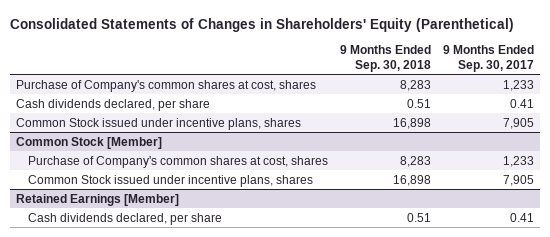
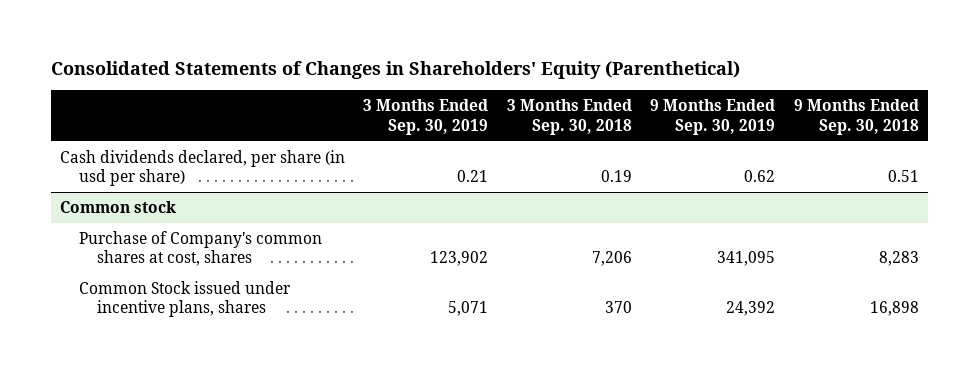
- | 9 Months Ended Sep. 30, 2018 | 9 Months Ended Sep. 30, 2017
+ | 3 Months Ended Sep. 30, 2019 | 3 Months Ended Sep. 30, 2018 | 9 Months Ended Sep. 30, 2019 | 9 Months Ended Sep. 30, 2018
- Purchase of Company's common shares at cost, shares | 8,283 | 1,233
- Cash dividends declared, per share | 0.51 | 0.41
- Common Stock issued under incentive plans, shares | 16,898 | 7,905
- Common Stock [Member]
+ Cash dividends declared, per share (in usd per share) | 0.21 | 0.19 | 0.62 | 0.51
+ Common stock
- Retained Earnings [Member]
- Cash dividends declared, per share | 0.51 | 0.41

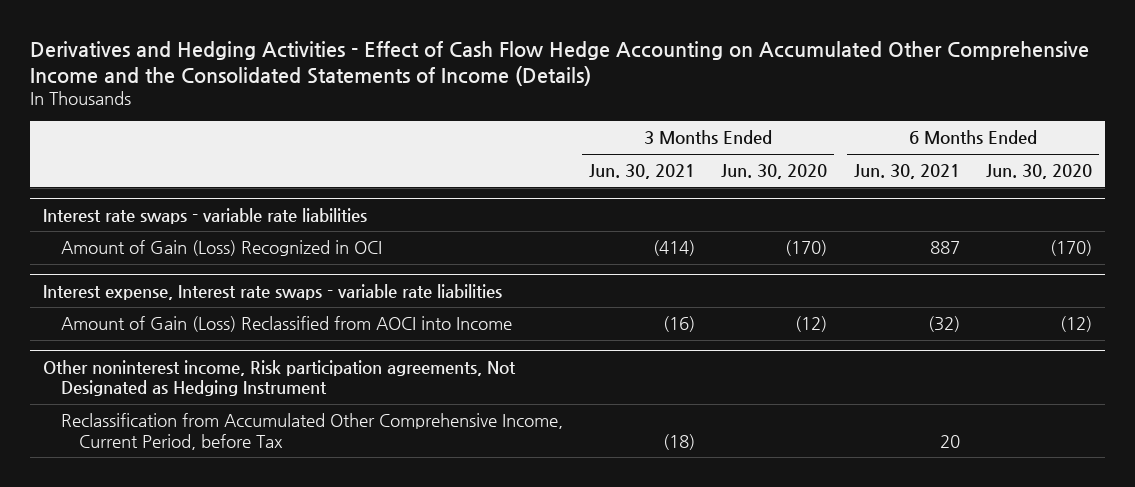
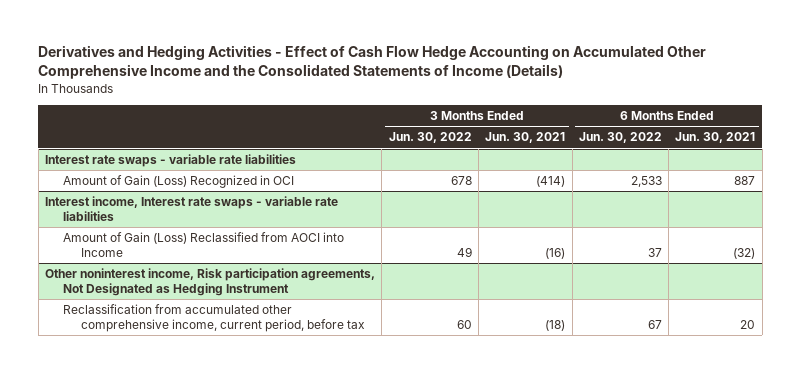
- | 3 Months Ended Jun. 30, 2021 | 3 Months Ended Jun. 30, 2020 | 6 Months Ended Jun. 30, 2021 | 6 Months Ended Jun. 30, 2020
+ | 3 Months Ended Jun. 30, 2022 | 3 Months Ended Jun. 30, 2021 | 6 Months Ended Jun. 30, 2022 | 6 Months Ended Jun. 30, 2021
- Interest expense, Interest rate swaps - variable rate liabilities
+ Interest income, Interest rate swaps - variable rate liabilities
@ Other noninterest income, Risk participation agreements, Not Designated as Hedging Instrument
- Reclassification from Accumulated Other Comprehensive Income, Current Period, before Tax | (18) | | 20 |
+ Reclassification from accumulated other comprehensive income, current period, before tax | 60 | (18) | 67 | 20

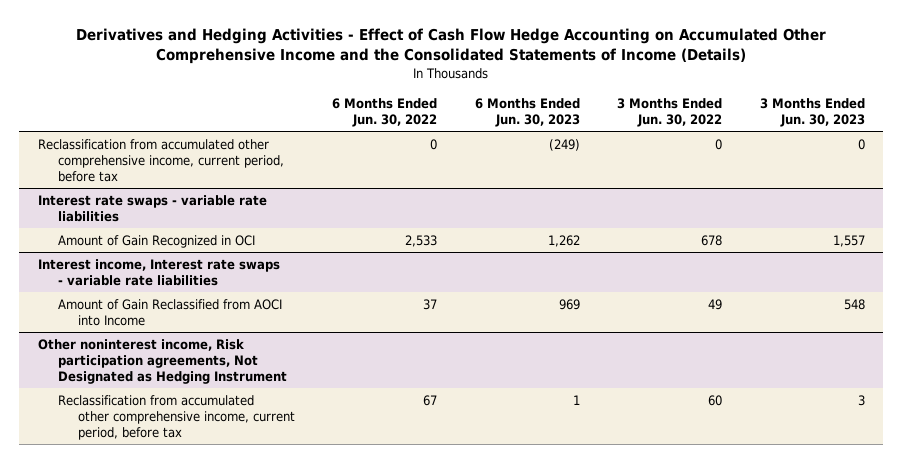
- | 3 Months Ended Jun. 30, 2022 | 3 Months Ended Jun. 30, 2021 | 6 Months Ended Jun. 30, 2022 | 6 Months Ended Jun. 30, 2021
+ | 6 Months Ended Jun. 30, 2022 | 6 Months Ended Jun. 30, 2023 | 3 Months Ended Jun. 30, 2022 | 3 Months Ended Jun. 30, 2023
+ Reclassification from accumulated other comprehensive income, current period, before tax | 0 | (249) | 0 | 0
@ Interest rate swaps - variable rate liabilities
- Amount of Gain (Loss) Recognized in OCI | 678 | (414) | 2,533 | 887
+ Amount of Gain Recognized in OCI | 2,533 | 1,262 | 678 | 1,557
@ Interest income, Interest rate swaps - variable rate liabilities
- Amount of Gain (Loss) Reclassified from AOCI into Income | 49 | (16) | 37 | (32)
+ Amount of Gain Reclassified from AOCI into Income | 37 | 969 | 49 | 548

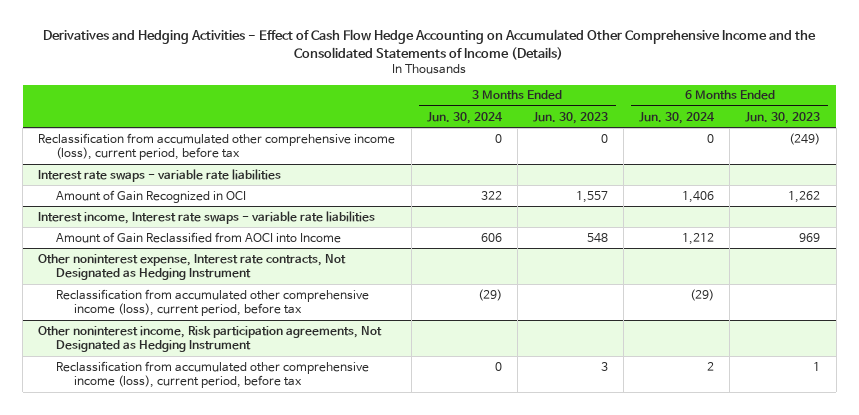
- | 6 Months Ended Jun. 30, 2022 | 6 Months Ended Jun. 30, 2023 | 3 Months Ended Jun. 30, 2022 | 3 Months Ended Jun. 30, 2023
+ | 3 Months Ended Jun. 30, 2024 | 3 Months Ended Jun. 30, 2023 | 6 Months Ended Jun. 30, 2024 | 6 Months Ended Jun. 30, 2023
- Reclassification from accumulated other comprehensive income, current period, before tax | 0 | (249) | 0 | 0
+ Reclassification from accumulated other comprehensive income (loss), current period, before tax | 0 | 0 | 0 | (249)
+ Other noninterest expense, Interest rate contracts, Not Designated as Hedging Instrument
+ Reclassification from accumulated other comprehensive income (loss), current period, before tax | (29) | | (29) |
@ Other noninterest income, Risk participation agreements, Not Designated as Hedging Instrument
- Reclassification from accumulated other comprehensive income, current period, before tax | 67 | 1 | 60 | 3
+ Reclassification from accumulated other comprehensive income (loss), current period, before tax | 0 | 3 | 2 | 1

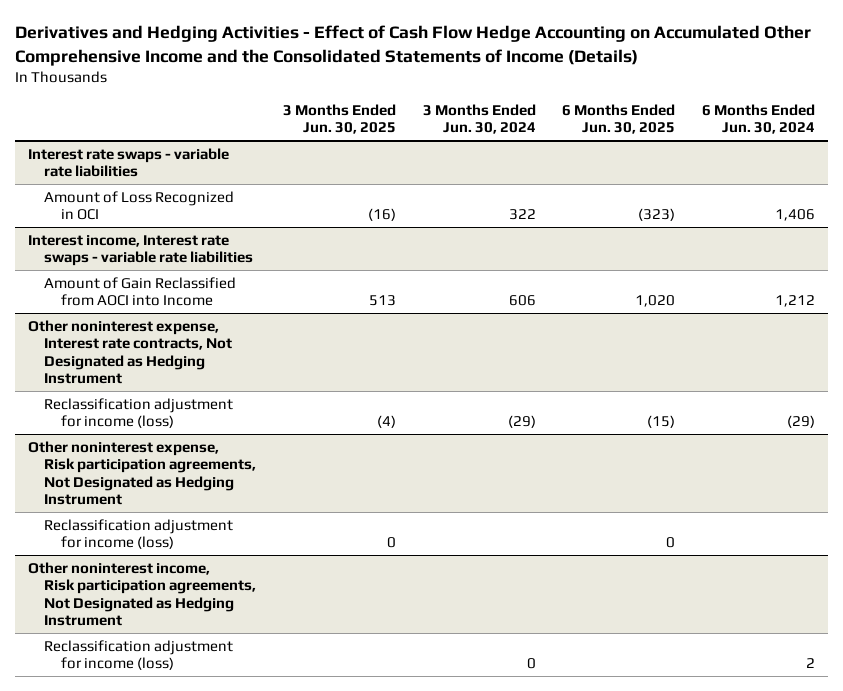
- | 3 Months Ended Jun. 30, 2024 | 3 Months Ended Jun. 30, 2023 | 6 Months Ended Jun. 30, 2024 | 6 Months Ended Jun. 30, 2023
+ | 3 Months Ended Jun. 30, 2025 | 3 Months Ended Jun. 30, 2024 | 6 Months Ended Jun. 30, 2025 | 6 Months Ended Jun. 30, 2024
- Reclassification from accumulated other comprehensive income (loss), current period, before tax | 0 | 0 | 0 | (249)
@ Interest rate swaps - variable rate liabilities
- Amount of Gain Recognized in OCI | 322 | 1,557 | 1,406 | 1,262
+ Amount of Loss Recognized in OCI | (16) | 322 | (323) | 1,406
@ Other noninterest expense, Interest rate contracts, Not Designated as Hedging Instrument
- Reclassification from accumulated other comprehensive income (loss), current period, before tax | (29) | | (29) |
+ Reclassification adjustment for income (loss) | (4) | (29) | (15) | (29)
+ Other noninterest expense, Risk participation agreements, Not Designated as Hedging Instrument
+ Reclassification adjustment for income (loss) | 0 | | 0 |
@ Other noninterest income, Risk participation agreements, Not Designated as Hedging Instrument
- Reclassification from accumulated other comprehensive income (loss), current period, before tax | 0 | 3 | 2 | 1
+ Reclassification adjustment for income (loss) | | 0 | | 2

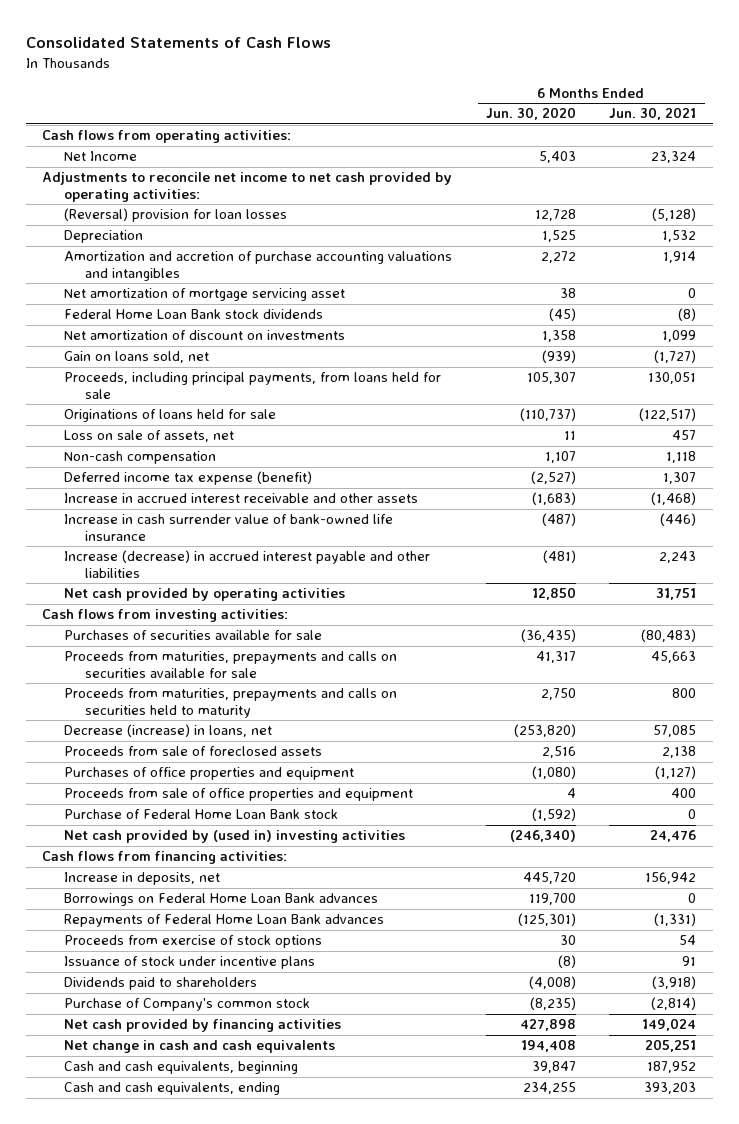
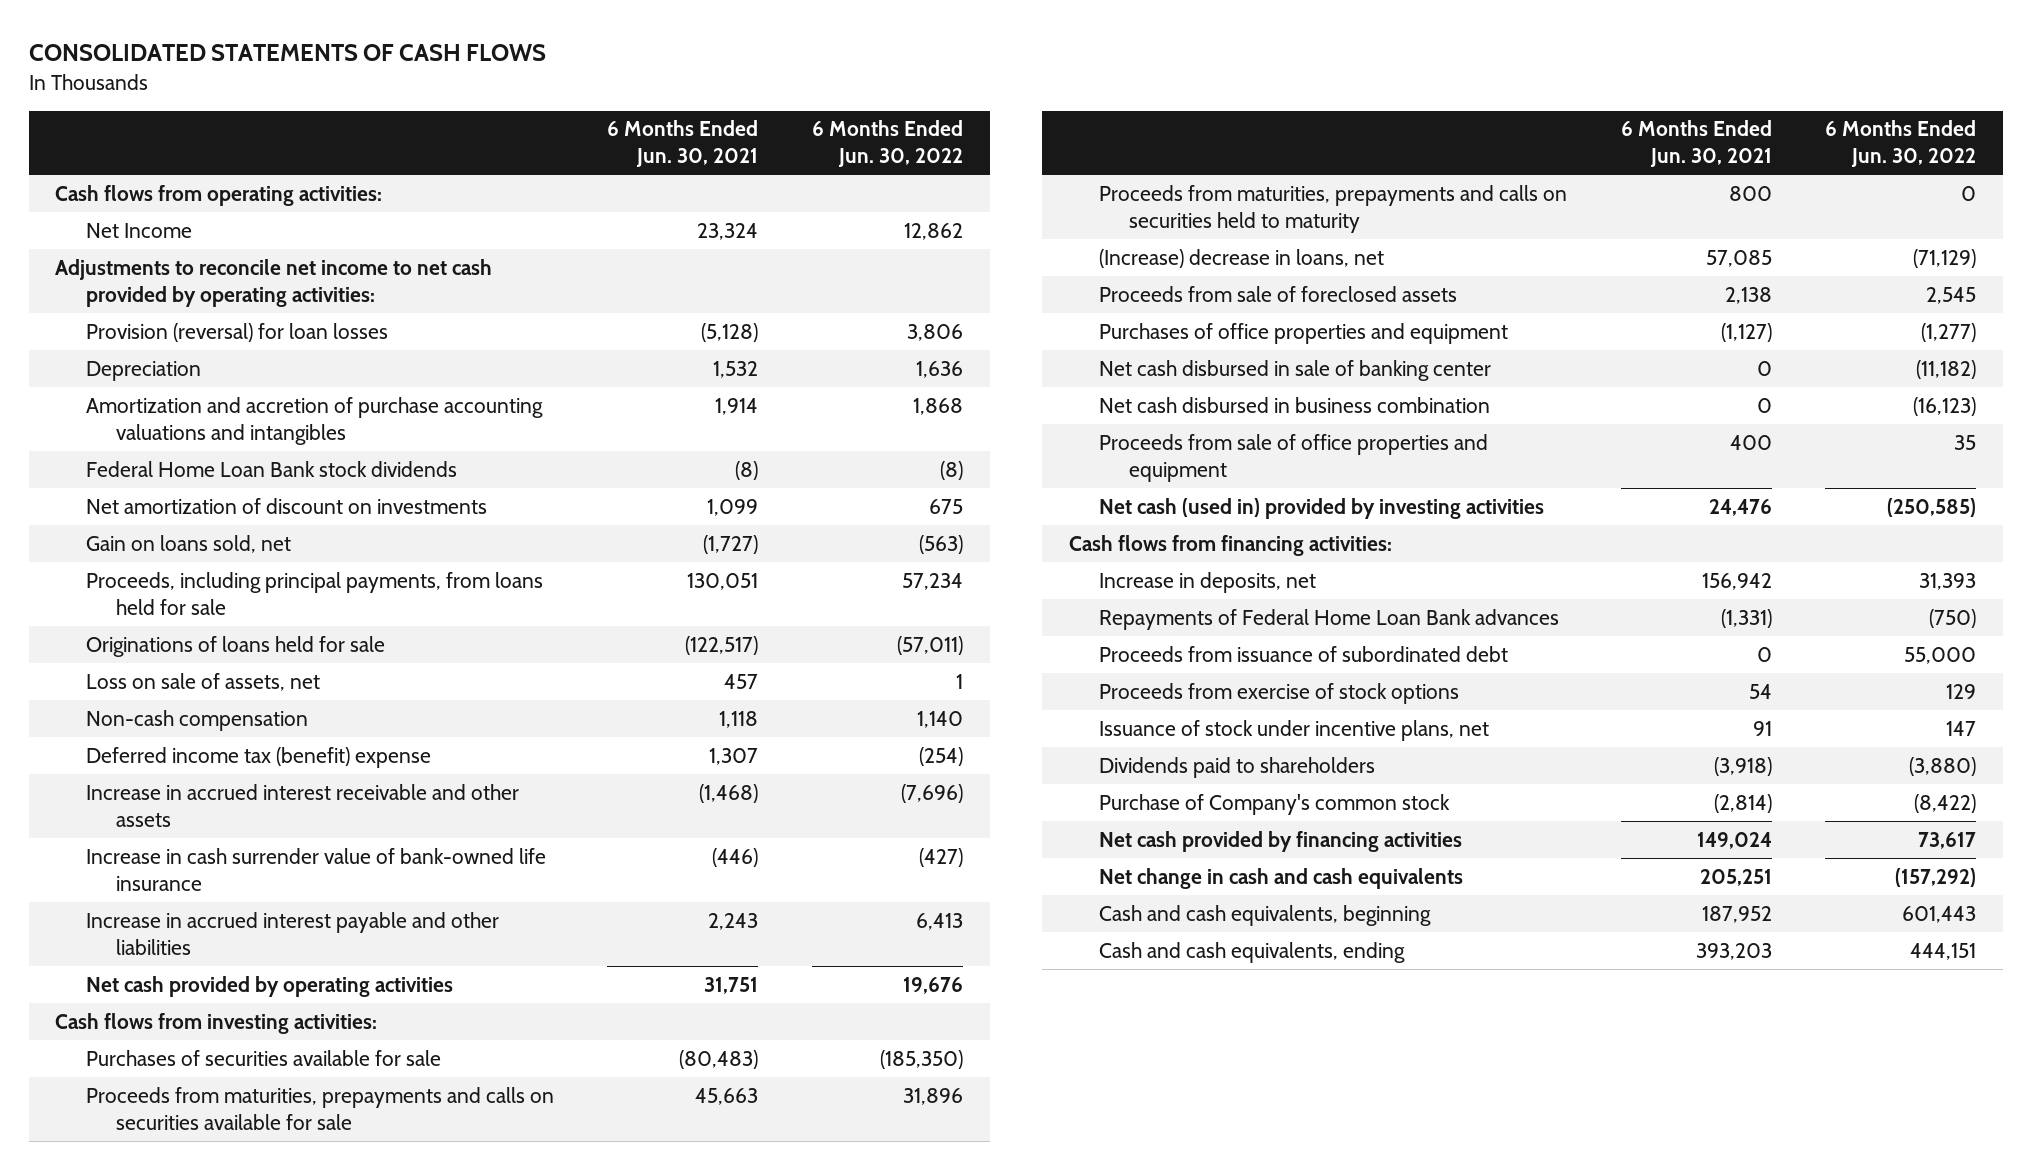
- Consolidated Statements of Cash Flows
+ CONSOLIDATED STATEMENTS OF CASH FLOWS
- | 6 Months Ended Jun. 30, 2020 | 6 Months Ended Jun. 30, 2021
+ | 6 Months Ended Jun. 30, 2021 | 6 Months Ended Jun. 30, 2022
- (Reversal) provision for loan losses | 12,728 | (5,128)
+ Provision (reversal) for loan losses | (5,128) | 3,806
- Net amortization of mortgage servicing asset | 38 | 0
- Deferred income tax expense (benefit) | (2,527) | 1,307
+ Deferred income tax (benefit) expense | 1,307 | (254)
- Increase (decrease) in accrued interest payable and other liabilities | (481) | 2,243
+ Increase in accrued interest payable and other liabilities | 2,243 | 6,413
- Decrease (increase) in loans, net | (253,820) | 57,085
+ (Increase) decrease in loans, net | 57,085 | (71,129)
+ Net cash disbursed in sale of banking center | 0 | (11,182)
+ Net cash disbursed in business combination | 0 | (16,123)
- Purchase of Federal Home Loan Bank stock | (1,592) | 0
- Net cash provided by (used in) investing activities | (246,340) | 24,476
+ Net cash (used in) provided by investing activities | 24,476 | (250,585)
- Borrowings on Federal Home Loan Bank advances | 119,700 | 0
+ Proceeds from issuance of subordinated debt | 0 | 55,000
- Issuance of stock under incentive plans | (8) | 91
+ Issuance of stock under incentive plans, net | 91 | 147

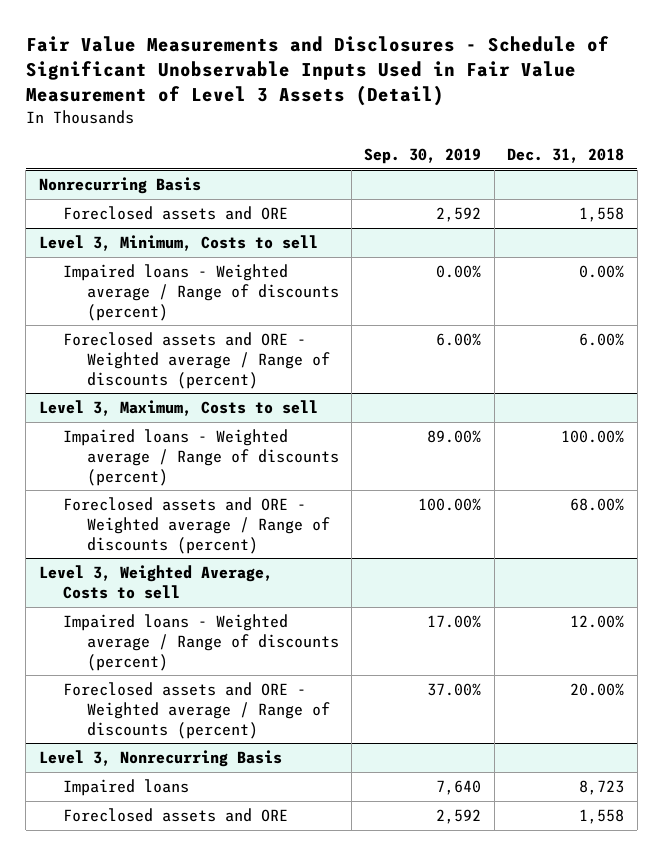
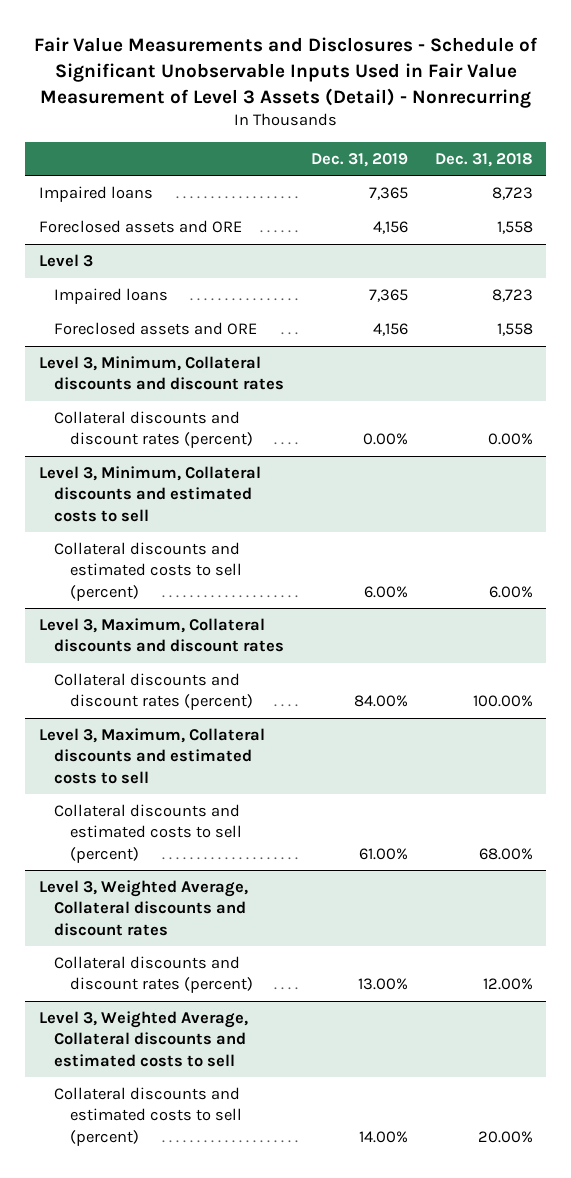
- Fair Value Measurements and Disclosures - Schedule of Significant Unobservable Inputs Used in Fair Value Measurement of Level 3 Assets (Detail)
+ Fair Value Measurements and Disclosures - Schedule of Significant Unobservable Inputs Used in Fair Value Measurement of Level 3 Assets (Detail) - Nonrecurring
- | Sep. 30, 2019 | Dec. 31, 2018
+ | Dec. 31, 2019 | Dec. 31, 2018
- Nonrecurring Basis
+ Impaired loans | 7,365 | 8,723
- Level 3, Minimum, Costs to sell
- Impaired loans - Weighted average / Range of discounts (percent) | 0.00% | 0.00%
- Foreclosed assets and ORE - Weighted average / Range of discounts (percent) | 6.00% | 6.00%
- Level 3, Maximum, Costs to sell
- Impaired loans - Weighted average / Range of discounts (percent) | 89.00% | 100.00%
- Foreclosed assets and ORE - Weighted average / Range of discounts (percent) | 100.00% | 68.00%
- Level 3, Weighted Average, Costs to sell
- Impaired loans - Weighted average / Range of discounts (percent) | 17.00% | 12.00%
- Foreclosed assets and ORE - Weighted average / Range of discounts (percent) | 37.00% | 20.00%
- Level 3, Nonrecurring Basis
+ Level 3
+ Level 3, Minimum, Collateral discounts and discount rates
+ Collateral discounts and discount rates (percent) | 0.00% | 0.00%
+ Level 3, Minimum, Collateral discounts and estimated costs to sell
+ Collateral discounts and estimated costs to sell (percent) | 6.00% | 6.00%
+ Level 3, Maximum, Collateral discounts and discount rates
+ Collateral discounts and discount rates (percent) | 84.00% | 100.00%
+ Level 3, Maximum, Collateral discounts and estimated costs to sell
+ Collateral discounts and estimated costs to sell (percent) | 61.00% | 68.00%
+ Level 3, Weighted Average, Collateral discounts and discount rates
+ Collateral discounts and discount rates (percent) | 13.00% | 12.00%
+ Level 3, Weighted Average, Collateral discounts and estimated costs to sell
+ Collateral discounts and estimated costs to sell (percent) | 14.00% | 20.00%

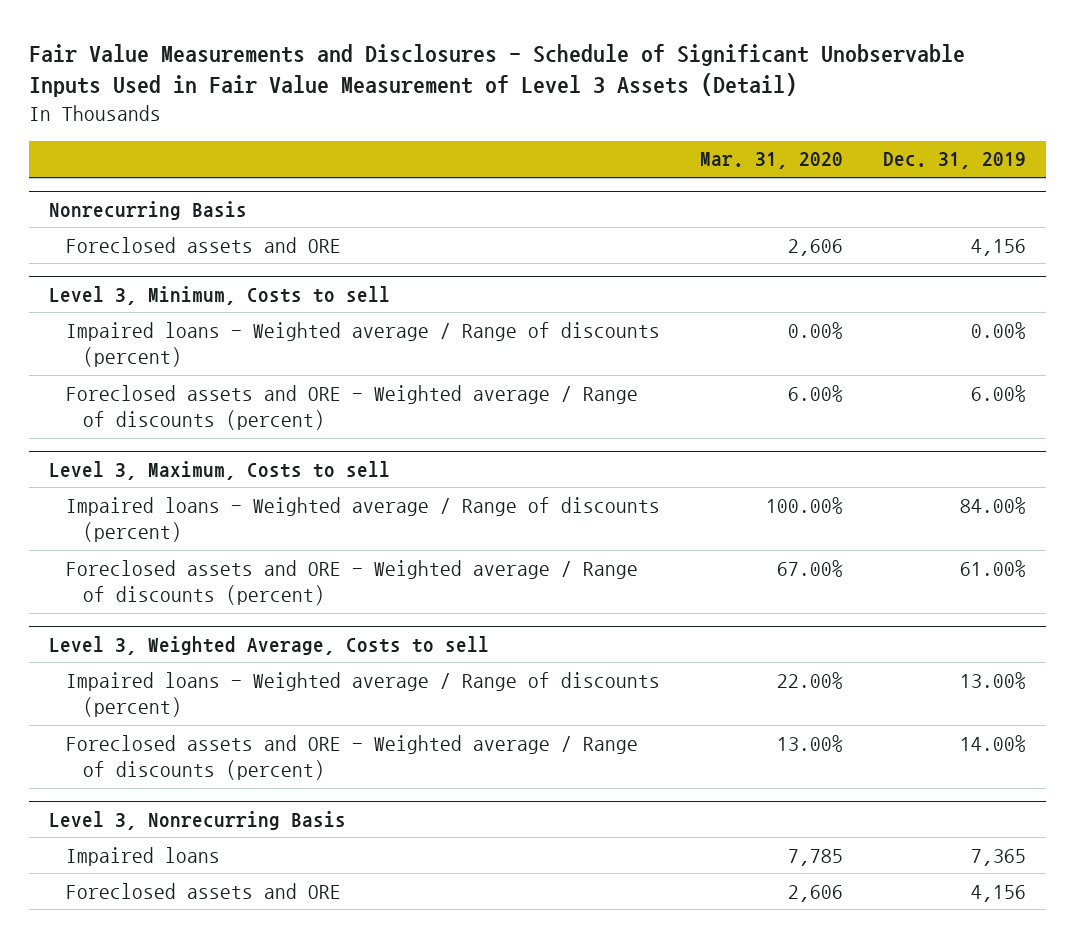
- Fair Value Measurements and Disclosures - Schedule of Significant Unobservable Inputs Used in Fair Value Measurement of Level 3 Assets (Detail) - Nonrecurring
+ Fair Value Measurements and Disclosures - Schedule of Significant Unobservable Inputs Used in Fair Value Measurement of Level 3 Assets (Detail)
- | Dec. 31, 2019 | Dec. 31, 2018
+ | Mar. 31, 2020 | Dec. 31, 2019
- Impaired loans | 7,365 | 8,723
+ Nonrecurring Basis
- Level 3
+ Level 3, Minimum, Costs to sell
+ Impaired loans - Weighted average / Range of discounts (percent) | 0.00% | 0.00%
+ Foreclosed assets and ORE - Weighted average / Range of discounts (percent) | 6.00% | 6.00%
+ Level 3, Maximum, Costs to sell
+ Impaired loans - Weighted average / Range of discounts (percent) | 100.00% | 84.00%
+ Foreclosed assets and ORE - Weighted average / Range of discounts (percent) | 67.00% | 61.00%
+ Level 3, Weighted Average, Costs to sell
+ Impaired loans - Weighted average / Range of discounts (percent) | 22.00% | 13.00%
+ Foreclosed assets and ORE - Weighted average / Range of discounts (percent) | 13.00% | 14.00%
+ Level 3, Nonrecurring Basis
- Level 3, Minimum, Collateral discounts and discount rates
- Collateral discounts and discount rates (percent) | 0.00% | 0.00%
- Level 3, Minimum, Collateral discounts and estimated costs to sell
- Collateral discounts and estimated costs to sell (percent) | 6.00% | 6.00%
- Level 3, Maximum, Collateral discounts and discount rates
- Collateral discounts and discount rates (percent) | 84.00% | 100.00%
- Level 3, Maximum, Collateral discounts and estimated costs to sell
- Collateral discounts and estimated costs to sell (percent) | 61.00% | 68.00%
- Level 3, Weighted Average, Collateral discounts and discount rates
- Collateral discounts and discount rates (percent) | 13.00% | 12.00%
- Level 3, Weighted Average, Collateral discounts and estimated costs to sell
- Collateral discounts and estimated costs to sell (percent) | 14.00% | 20.00%

